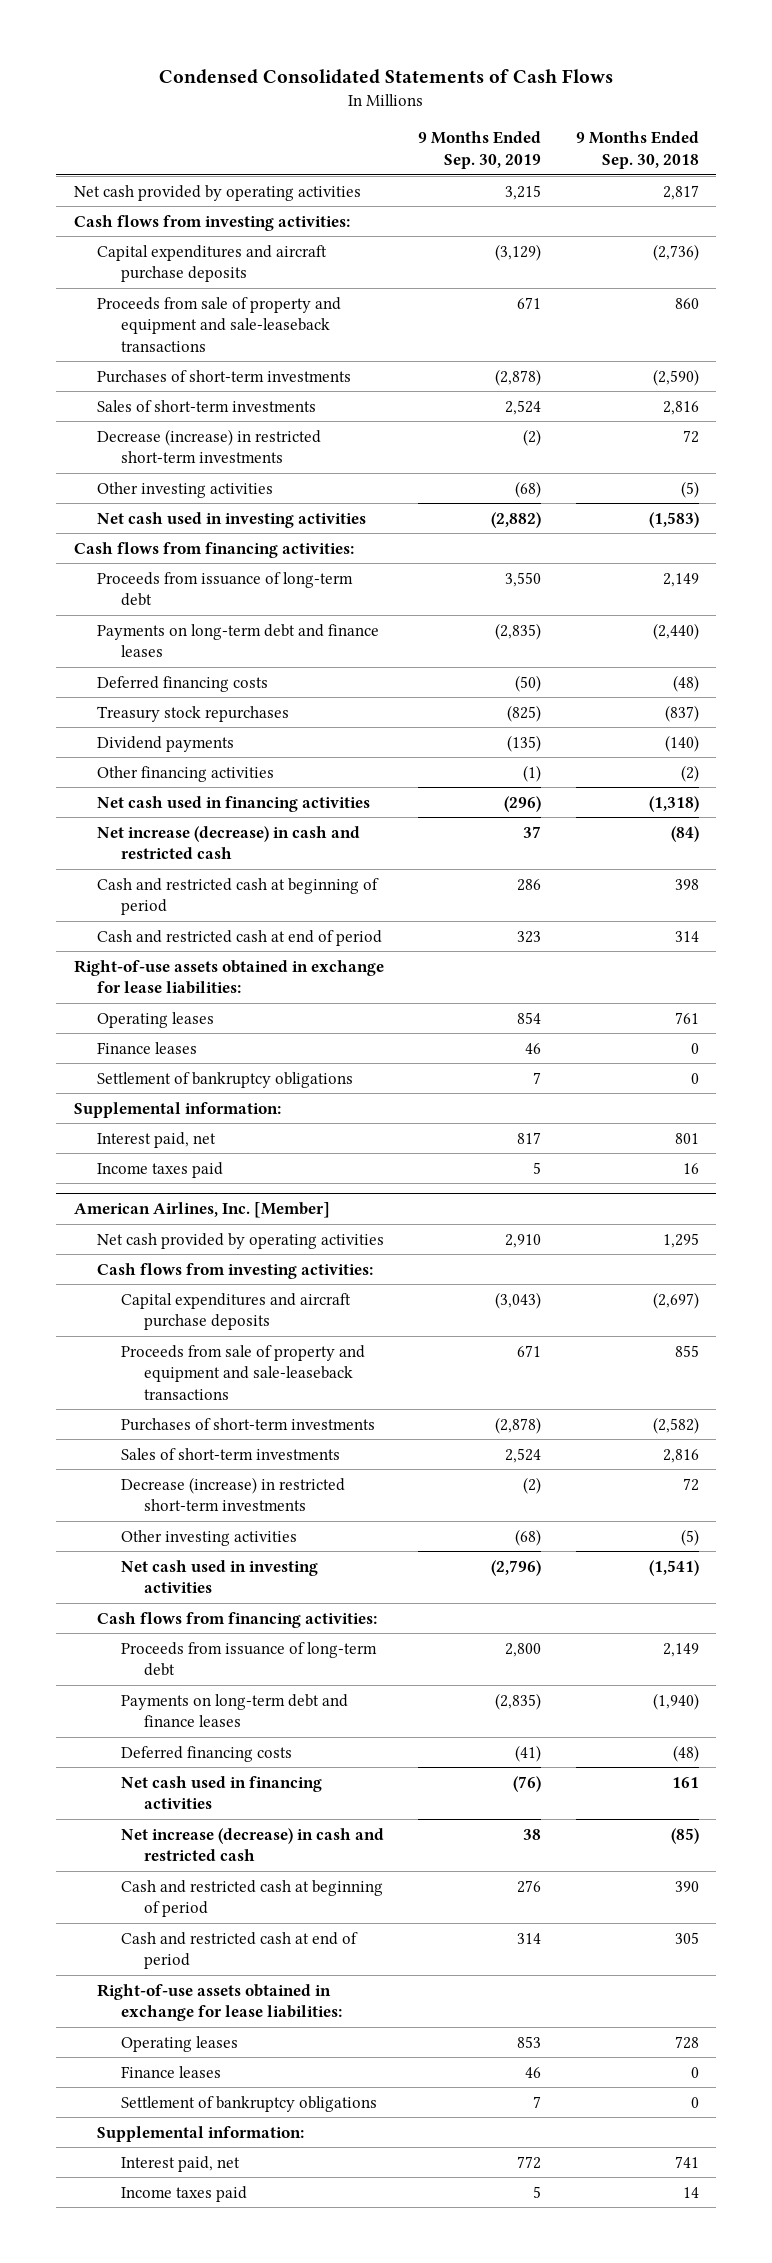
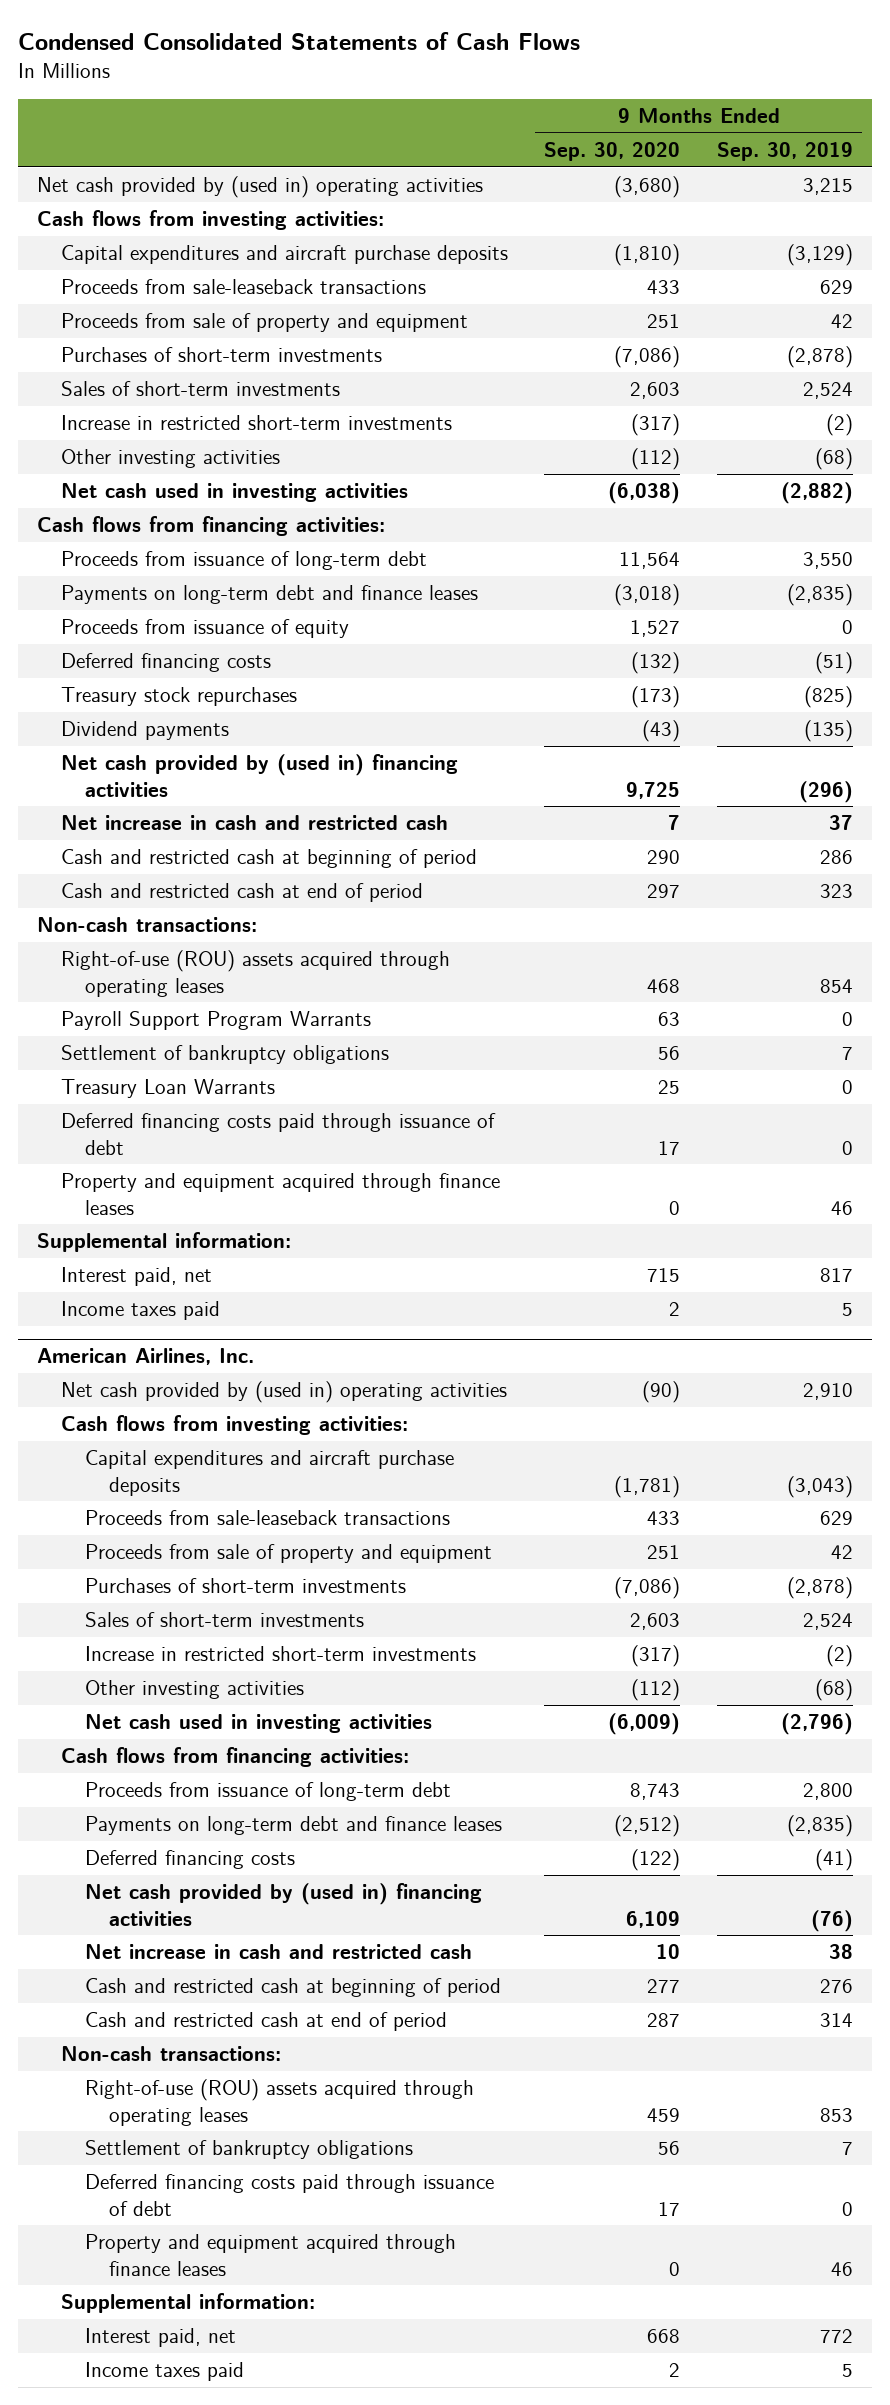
- | 9 Months Ended Sep. 30, 2019 | 9 Months Ended Sep. 30, 2018
+ | 9 Months Ended Sep. 30, 2020 | 9 Months Ended Sep. 30, 2019
- Net cash provided by operating activities | 3,215 | 2,817
+ Net cash provided by (used in) operating activities | (3,680) | 3,215
- Proceeds from sale of property and equipment and sale-leaseback transactions | 671 | 860
+ Proceeds from sale-leaseback transactions | 433 | 629
+ Proceeds from sale of property and equipment | 251 | 42
- Decrease (increase) in restricted short-term investments | (2) | 72
+ Increase in restricted short-term investments | (317) | (2)
- Deferred financing costs | (50) | (48)
+ Proceeds from issuance of equity | 1,527 | 0
+ Deferred financing costs | (132) | (51)
- Other financing activities | (1) | (2)
- Net cash used in financing activities | (296) | (1,318)
- Net increase (decrease) in cash and restricted cash | 37 | (84)
+ Net cash provided by (used in) financing activities | 9,725 | (296)
+ Net increase in cash and restricted cash | 7 | 37
- Right-of-use assets obtained in exchange for lease liabilities:
- Operating leases | 854 | 761
- Finance leases | 46 | 0
+ Non-cash transactions:
+ Right-of-use (ROU) assets acquired through operating leases | 468 | 854
+ Payroll Support Program Warrants | 63 | 0
+ Treasury Loan Warrants | 25 | 0
+ Deferred financing costs paid through issuance of debt | 17 | 0
+ Property and equipment acquired through finance leases | 0 | 46
- American Airlines, Inc. [Member]
- Net cash provided by operating activities | 2,910 | 1,295
+ American Airlines, Inc.
+ Net cash provided by (used in) operating activities | (90) | 2,910
- Proceeds from sale of property and equipment and sale-leaseback transactions | 671 | 855
+ Proceeds from sale-leaseback transactions | 433 | 629
+ Proceeds from sale of property and equipment | 251 | 42
- Decrease (increase) in restricted short-term investments | (2) | 72
+ Increase in restricted short-term investments | (317) | (2)
- Net cash used in financing activities | (76) | 161
- Net increase (decrease) in cash and restricted cash | 38 | (85)
+ Net cash provided by (used in) financing activities | 6,109 | (76)
+ Net increase in cash and restricted cash | 10 | 38
- Right-of-use assets obtained in exchange for lease liabilities:
- Operating leases | 853 | 728
- Finance leases | 46 | 0
+ Non-cash transactions:
+ Right-of-use (ROU) assets acquired through operating leases | 459 | 853
+ Deferred financing costs paid through issuance of debt | 17 | 0
+ Property and equipment acquired through finance leases | 0 | 46

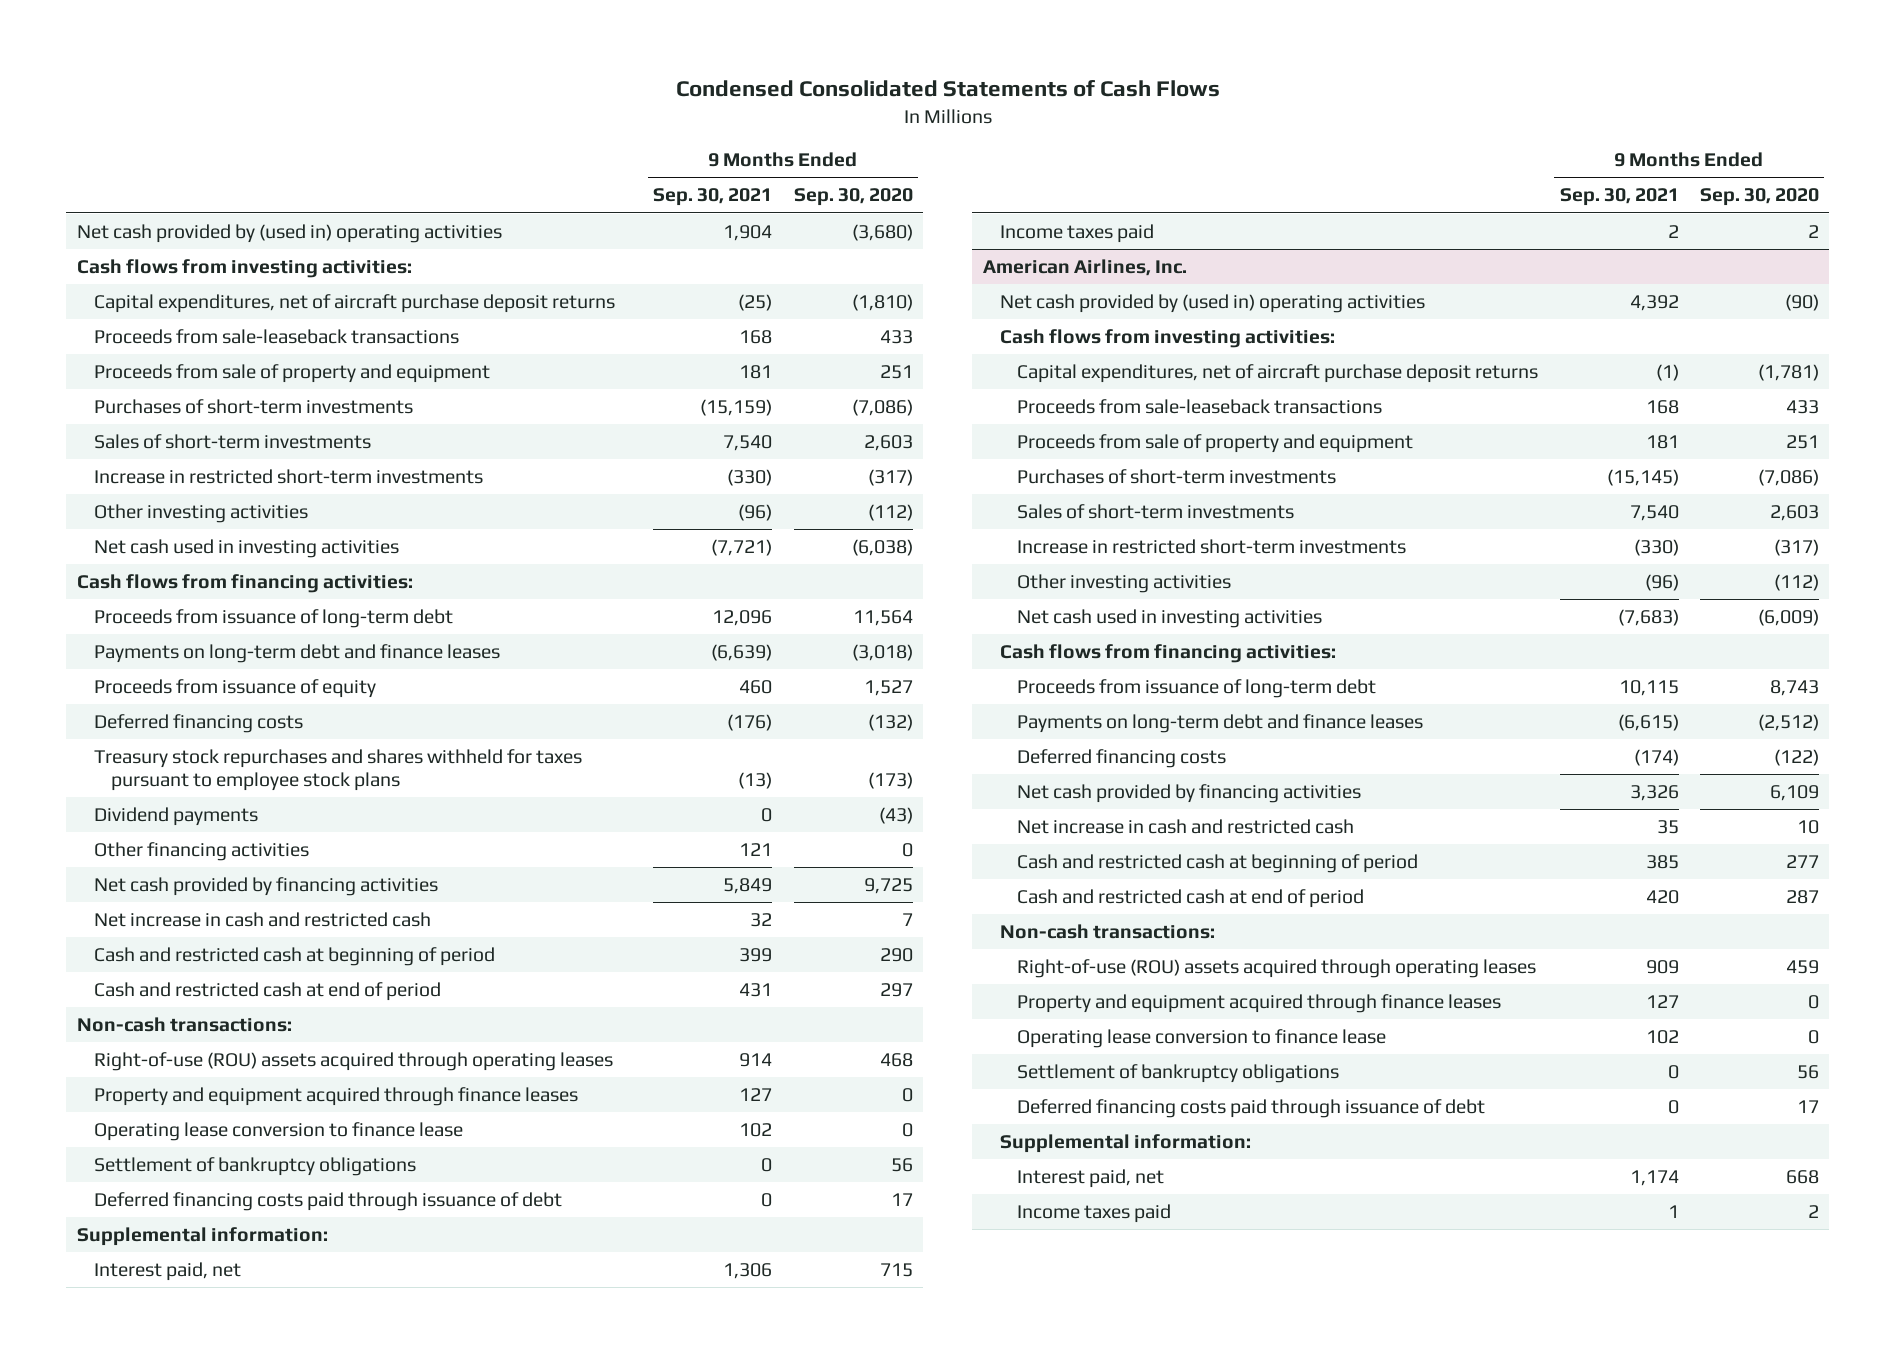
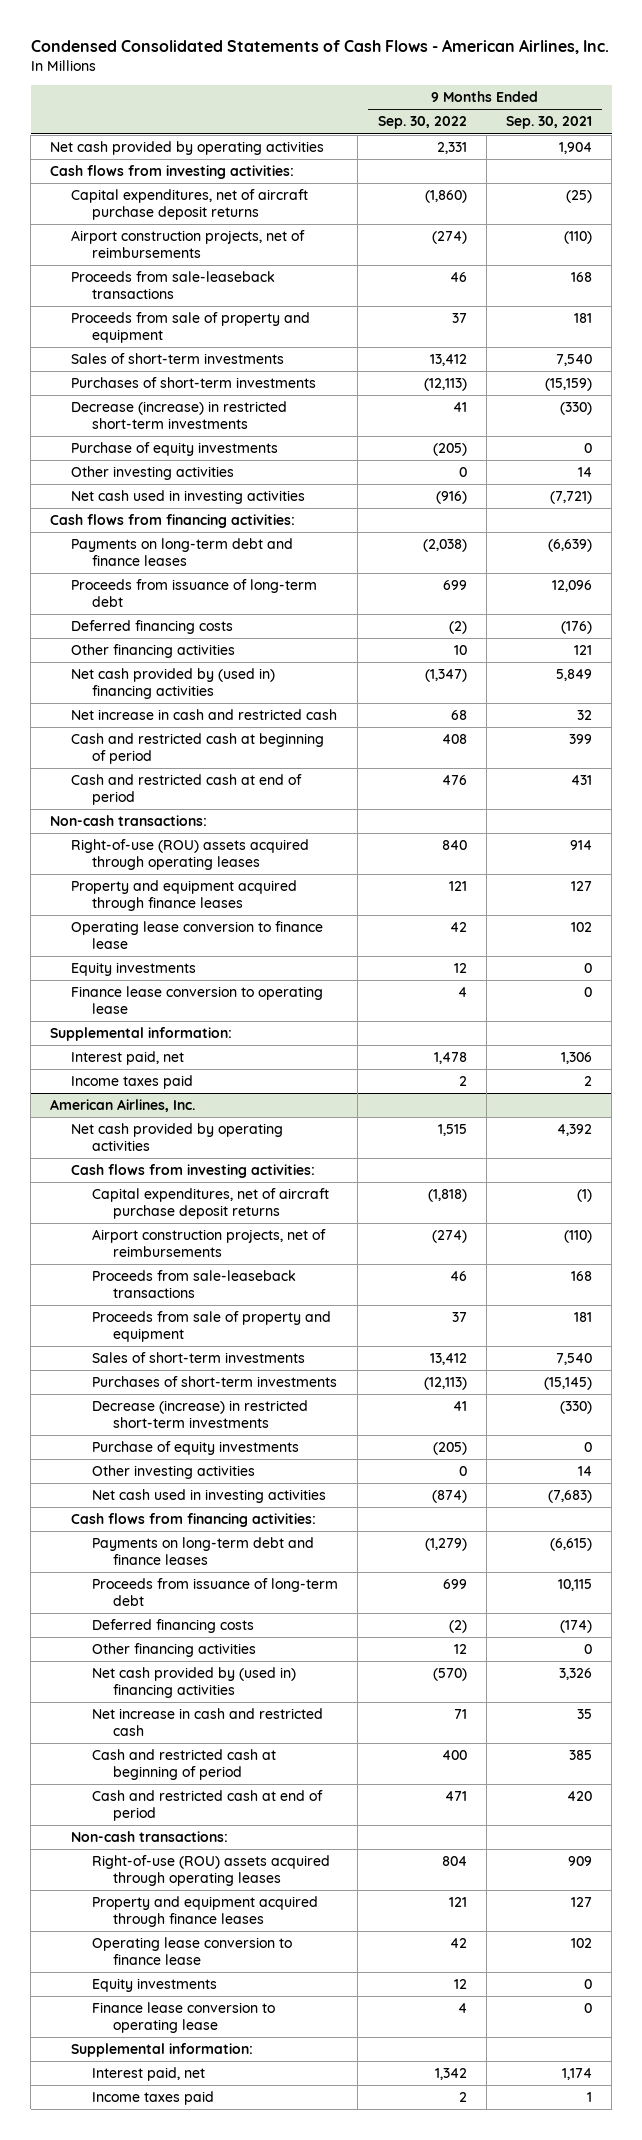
- Condensed Consolidated Statements of Cash Flows
+ Condensed Consolidated Statements of Cash Flows - American Airlines, Inc.
- | 9 Months Ended Sep. 30, 2021 | 9 Months Ended Sep. 30, 2020
+ | 9 Months Ended Sep. 30, 2022 | 9 Months Ended Sep. 30, 2021
- Net cash provided by (used in) operating activities | 1,904 | (3,680)
+ Net cash provided by operating activities | 2,331 | 1,904
+ Airport construction projects, net of reimbursements | (274) | (110)
- Increase in restricted short-term investments | (330) | (317)
- Other investing activities | (96) | (112)
moved down: Purchases of short-term investments | (12,113) | (15,159)
+ Decrease (increase) in restricted short-term investments | 41 | (330)
+ Purchase of equity investments | (205) | 0
+ Other investing activities | 0 | 14
- Proceeds from issuance of equity | 460 | 1,527
moved down: Proceeds from issuance of long-term debt | 699 | 12,096
- Treasury stock repurchases and shares withheld for taxes pursuant to employee stock plans | (13) | (173)
- Dividend payments | 0 | (43)
- Net cash provided by financing activities | 5,849 | 9,725
+ Net cash provided by (used in) financing activities | (1,347) | 5,849
- Settlement of bankruptcy obligations | 0 | 56
- Deferred financing costs paid through issuance of debt | 0 | 17
+ Equity investments | 12 | 0
+ Finance lease conversion to operating lease | 4 | 0
@ American Airlines, Inc.
- Net cash provided by (used in) operating activities | 4,392 | (90)
+ Net cash provided by operating activities | 1,515 | 4,392
+ Airport construction projects, net of reimbursements | (274) | (110)
- Increase in restricted short-term investments | (330) | (317)
- Other investing activities | (96) | (112)
moved down: Purchases of short-term investments | (12,113) | (15,145)
+ Decrease (increase) in restricted short-term investments | 41 | (330)
+ Purchase of equity investments | (205) | 0
+ Other investing activities | 0 | 14
moved down: Proceeds from issuance of long-term debt | 699 | 10,115
- Net cash provided by financing activities | 3,326 | 6,109
+ Other financing activities | 12 | 0
+ Net cash provided by (used in) financing activities | (570) | 3,326
- Settlement of bankruptcy obligations | 0 | 56
- Deferred financing costs paid through issuance of debt | 0 | 17
+ Equity investments | 12 | 0
+ Finance lease conversion to operating lease | 4 | 0

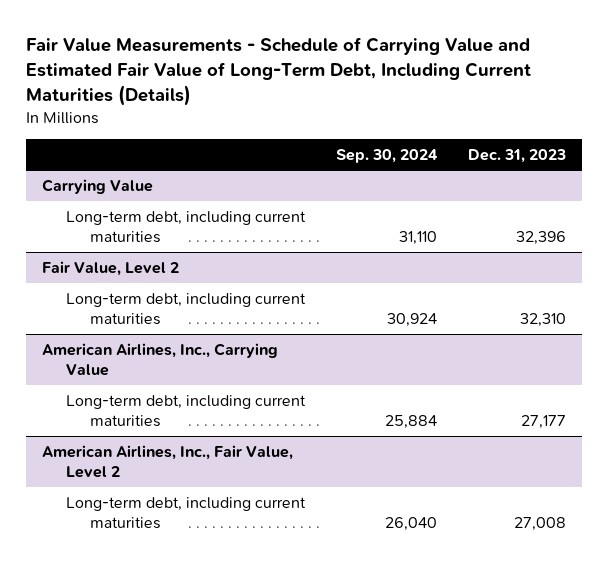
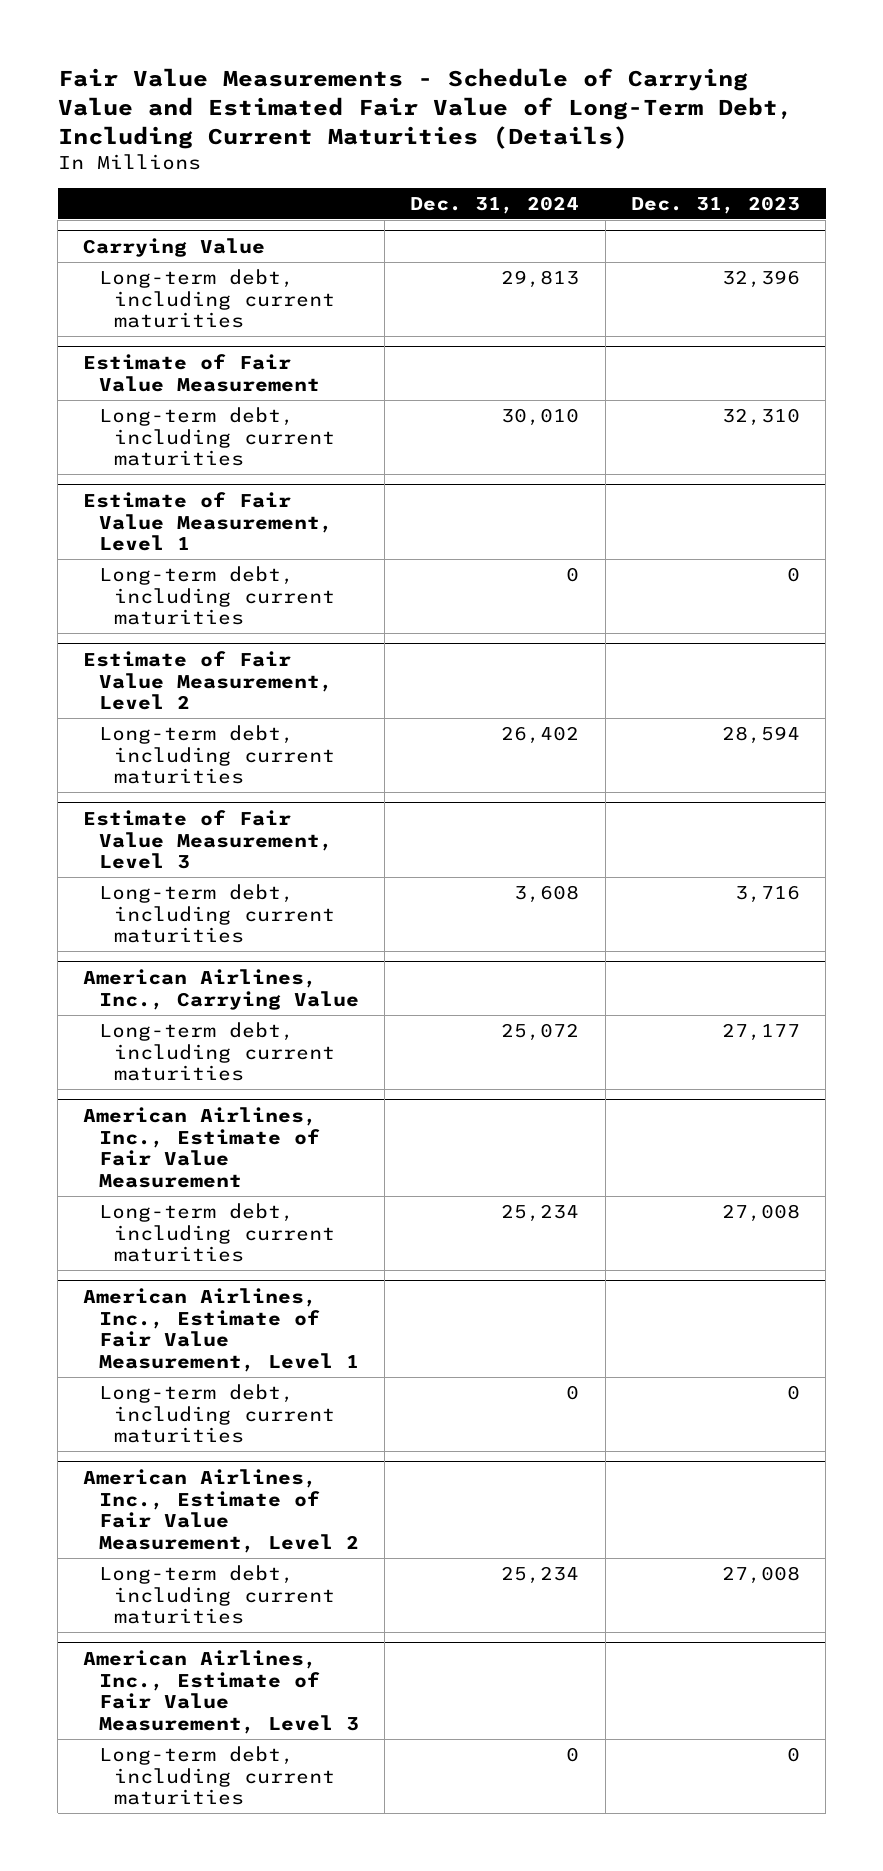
- | Sep. 30, 2024 | Dec. 31, 2023
+ | Dec. 31, 2024 | Dec. 31, 2023
- Fair Value, Level 2
+ Estimate of Fair Value Measurement
+ Estimate of Fair Value Measurement, Level 1
+ Long-term debt, including current maturities | 0 | 0
+ Estimate of Fair Value Measurement, Level 2
+ Long-term debt, including current maturities | 26,402 | 28,594
+ Estimate of Fair Value Measurement, Level 3
+ Long-term debt, including current maturities | 3,608 | 3,716
- American Airlines, Inc., Fair Value, Level 2
+ American Airlines, Inc., Estimate of Fair Value Measurement
+ American Airlines, Inc., Estimate of Fair Value Measurement, Level 1
+ Long-term debt, including current maturities | 0 | 0
+ American Airlines, Inc., Estimate of Fair Value Measurement, Level 2
+ Long-term debt, including current maturities | 25,234 | 27,008
+ American Airlines, Inc., Estimate of Fair Value Measurement, Level 3
+ Long-term debt, including current maturities | 0 | 0

